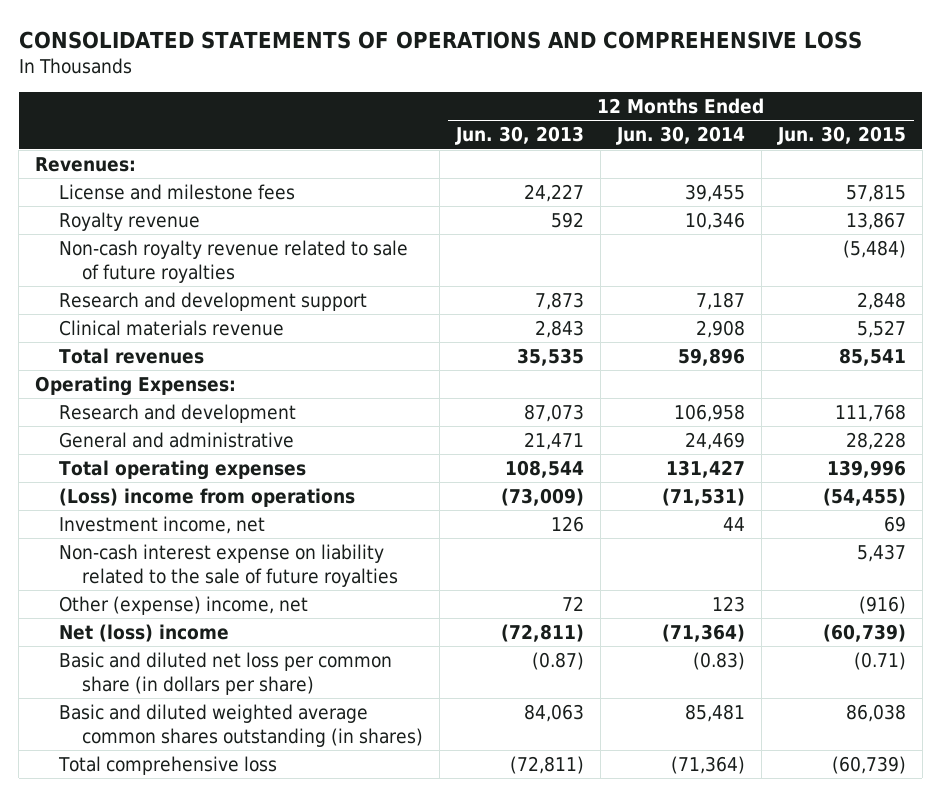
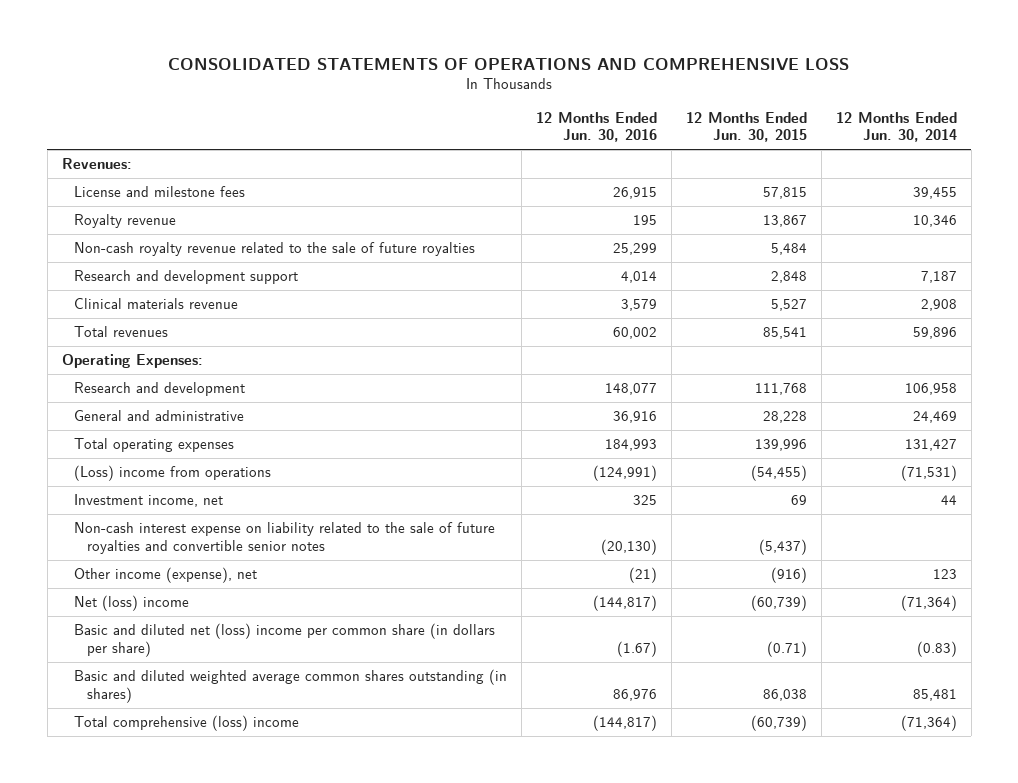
- | 12 Months Ended Jun. 30, 2013 | 12 Months Ended Jun. 30, 2014 | 12 Months Ended Jun. 30, 2015
+ | 12 Months Ended Jun. 30, 2016 | 12 Months Ended Jun. 30, 2015 | 12 Months Ended Jun. 30, 2014
- Non-cash royalty revenue related to sale of future royalties | | | (5,484)
+ Non-cash royalty revenue related to the sale of future royalties | 25,299 | 5,484 |
- Non-cash interest expense on liability related to the sale of future royalties | | | 5,437
- Other (expense) income, net | 72 | 123 | (916)
+ Non-cash interest expense on liability related to the sale of future royalties and convertible senior notes | (20,130) | (5,437) |
+ Other income (expense), net | (21) | (916) | 123
- Basic and diluted net loss per common share (in dollars per share) | (0.87) | (0.83) | (0.71)
+ Basic and diluted net (loss) income per common share (in dollars per share) | (1.67) | (0.71) | (0.83)
- Total comprehensive loss | (72,811) | (71,364) | (60,739)
+ Total comprehensive (loss) income | (144,817) | (60,739) | (71,364)

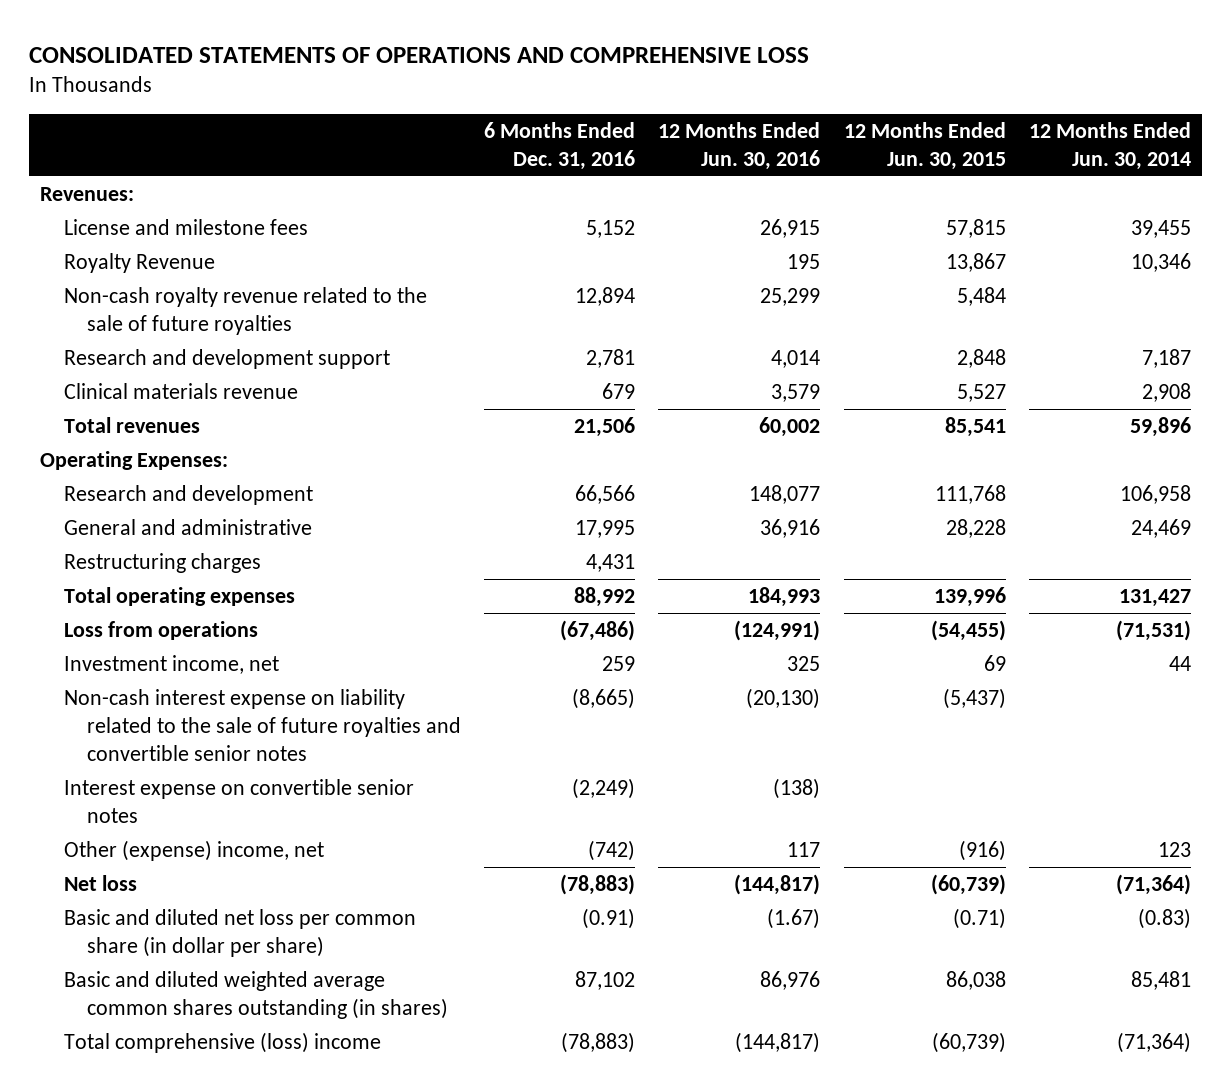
- | 12 Months Ended Jun. 30, 2016 | 12 Months Ended Jun. 30, 2015 | 12 Months Ended Jun. 30, 2014
+ | 6 Months Ended Dec. 31, 2016 | 12 Months Ended Jun. 30, 2016 | 12 Months Ended Jun. 30, 2015 | 12 Months Ended Jun. 30, 2014
- Royalty revenue | 195 | 13,867 | 10,346
+ Royalty Revenue | | 195 | 13,867 | 10,346
+ Restructuring charges | 4,431 | | |
- (Loss) income from operations | (124,991) | (54,455) | (71,531)
+ Loss from operations | (67,486) | (124,991) | (54,455) | (71,531)
- Other income (expense), net | (21) | (916) | 123
- Net (loss) income | (144,817) | (60,739) | (71,364)
- Basic and diluted net (loss) income per common share (in dollars per share) | (1.67) | (0.71) | (0.83)
+ Interest expense on convertible senior notes | (2,249) | (138) | |
+ Other (expense) income, net | (742) | 117 | (916) | 123
+ Net loss | (78,883) | (144,817) | (60,739) | (71,364)
+ Basic and diluted net loss per common share (in dollar per share) | (0.91) | (1.67) | (0.71) | (0.83)

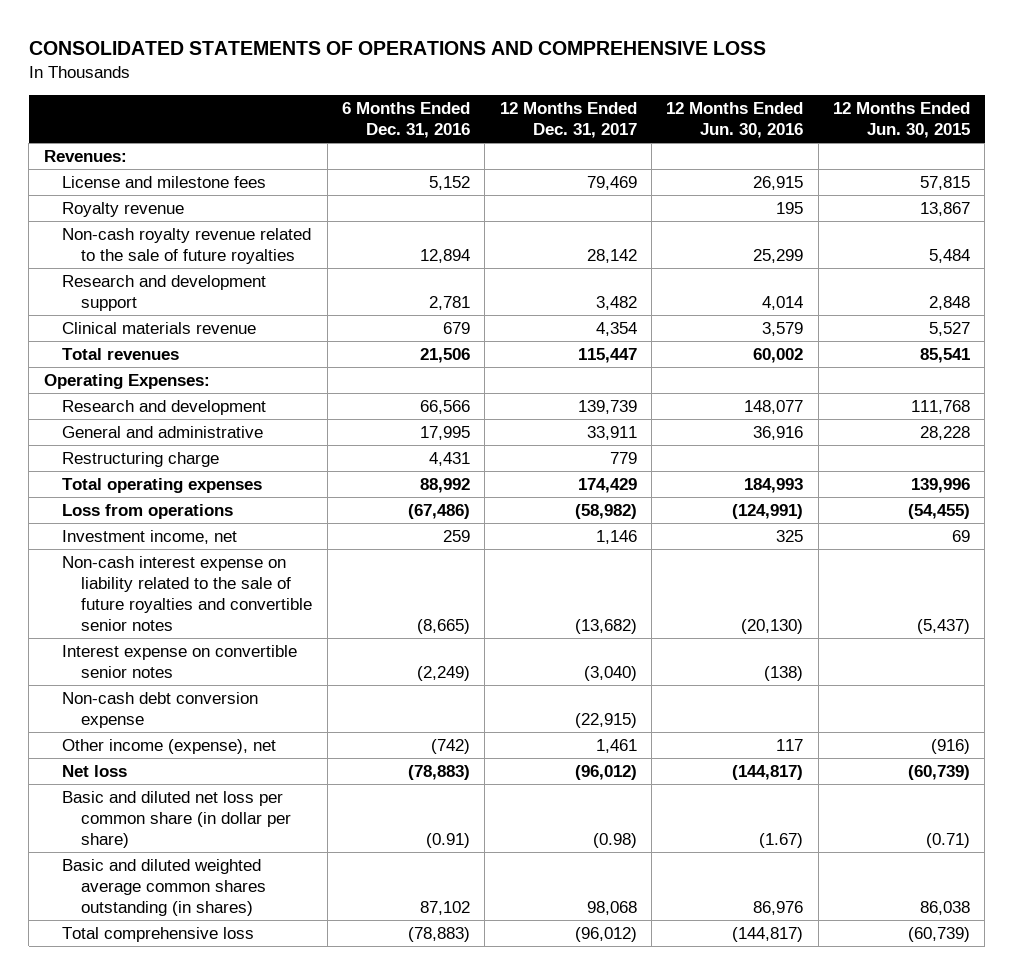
- | 6 Months Ended Dec. 31, 2016 | 12 Months Ended Jun. 30, 2016 | 12 Months Ended Jun. 30, 2015 | 12 Months Ended Jun. 30, 2014
+ | 6 Months Ended Dec. 31, 2016 | 12 Months Ended Dec. 31, 2017 | 12 Months Ended Jun. 30, 2016 | 12 Months Ended Jun. 30, 2015
- Royalty Revenue | | 195 | 13,867 | 10,346
+ Royalty revenue | | | 195 | 13,867
- Restructuring charges | 4,431 | | |
+ Restructuring charge | 4,431 | 779 | |
- Other (expense) income, net | (742) | 117 | (916) | 123
+ Non-cash debt conversion expense | | (22,915) | |
+ Other income (expense), net | (742) | 1,461 | 117 | (916)
- Total comprehensive (loss) income | (78,883) | (144,817) | (60,739) | (71,364)
+ Total comprehensive loss | (78,883) | (96,012) | (144,817) | (60,739)

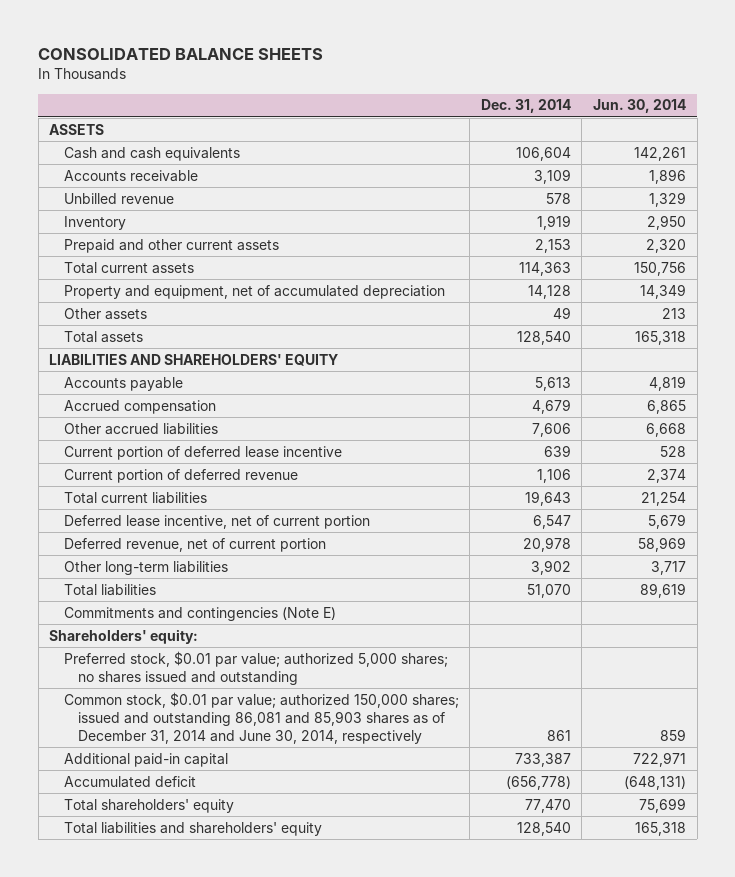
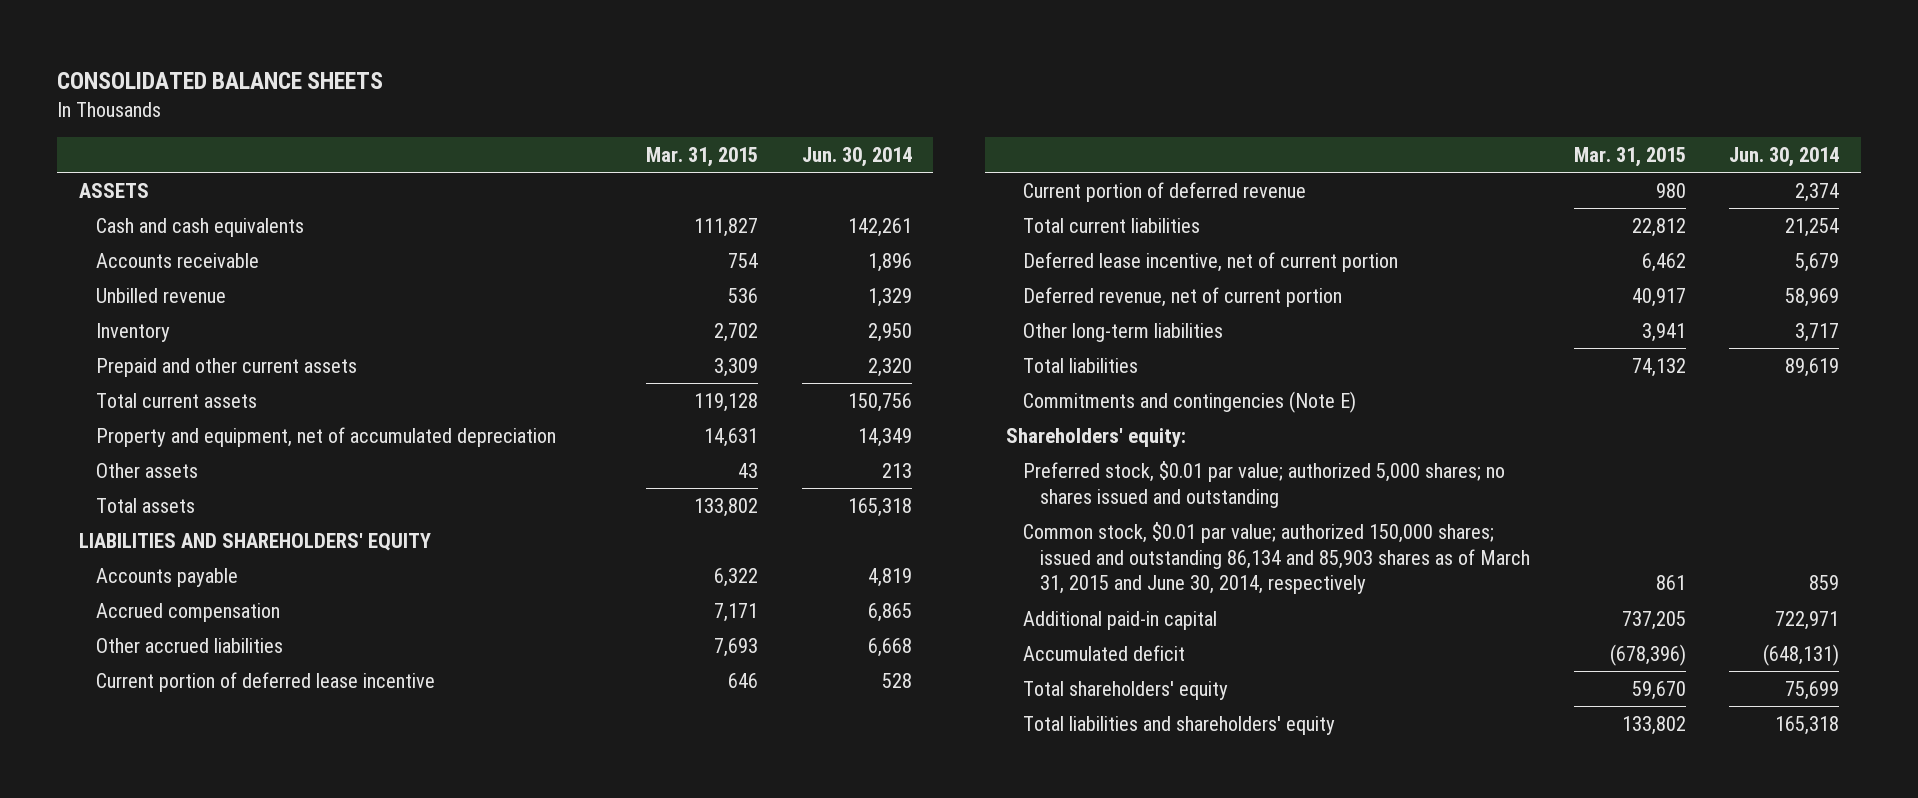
- | Dec. 31, 2014 | Jun. 30, 2014
+ | Mar. 31, 2015 | Jun. 30, 2014
- Common stock, $0.01 par value; authorized 150,000 shares; issued and outstanding 86,081 and 85,903 shares as of December 31, 2014 and June 30, 2014, respectively | 861 | 859
+ Common stock, $0.01 par value; authorized 150,000 shares; issued and outstanding 86,134 and 85,903 shares as of March 31, 2015 and June 30, 2014, respectively | 861 | 859

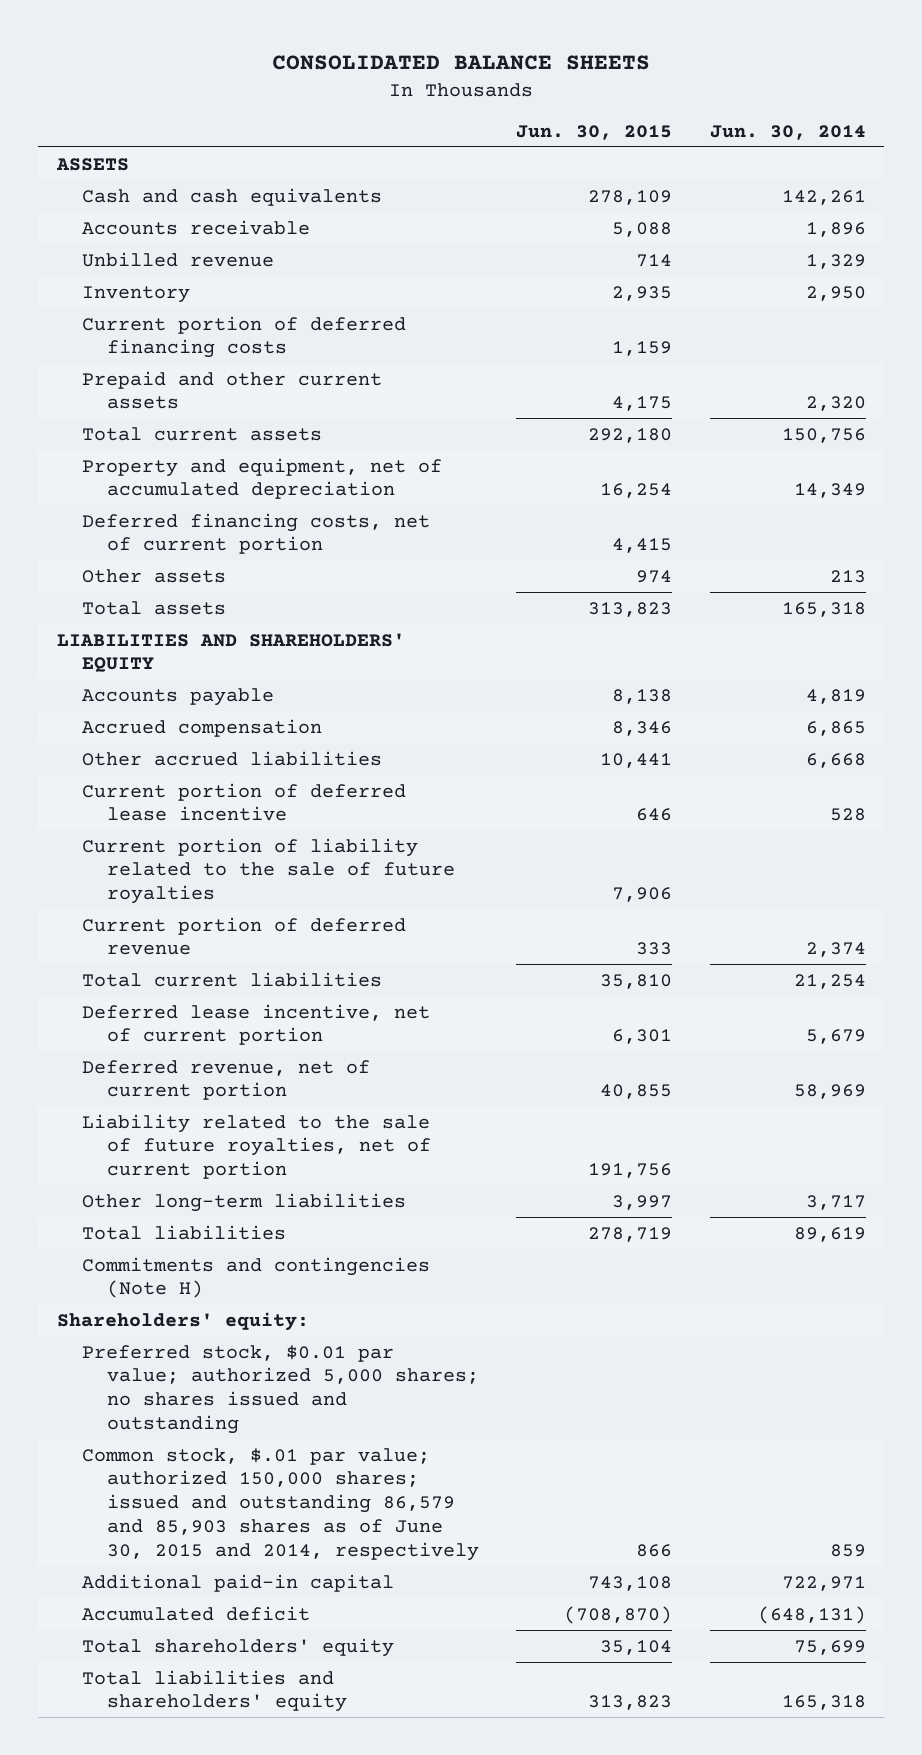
- | Mar. 31, 2015 | Jun. 30, 2014
+ | Jun. 30, 2015 | Jun. 30, 2014
+ Current portion of deferred financing costs | 1,159 |
+ Deferred financing costs, net of current portion | 4,415 |
+ Current portion of liability related to the sale of future royalties | 7,906 |
+ Liability related to the sale of future royalties, net of current portion | 191,756 |
- Commitments and contingencies (Note E)
+ Commitments and contingencies (Note H)
- Common stock, $0.01 par value; authorized 150,000 shares; issued and outstanding 86,134 and 85,903 shares as of March 31, 2015 and June 30, 2014, respectively | 861 | 859
+ Common stock, $.01 par value; authorized 150,000 shares; issued and outstanding 86,579 and 85,903 shares as of June 30, 2015 and 2014, respectively | 866 | 859

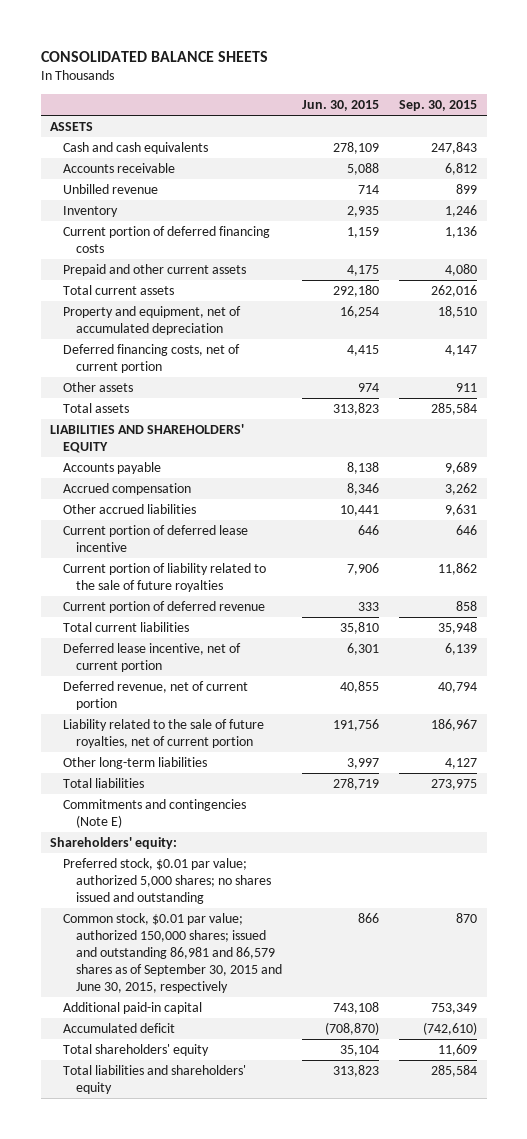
- | Jun. 30, 2015 | Jun. 30, 2014
+ | Jun. 30, 2015 | Sep. 30, 2015
- Commitments and contingencies (Note H)
+ Commitments and contingencies (Note E)
- Common stock, $.01 par value; authorized 150,000 shares; issued and outstanding 86,579 and 85,903 shares as of June 30, 2015 and 2014, respectively | 866 | 859
+ Common stock, $0.01 par value; authorized 150,000 shares; issued and outstanding 86,981 and 86,579 shares as of September 30, 2015 and June 30, 2015, respectively | 866 | 870

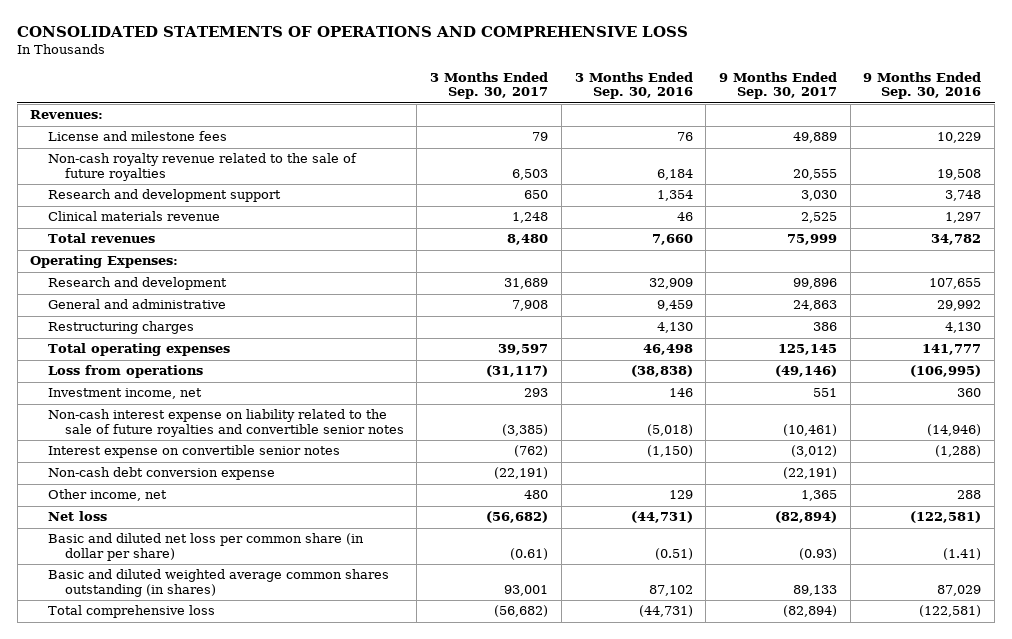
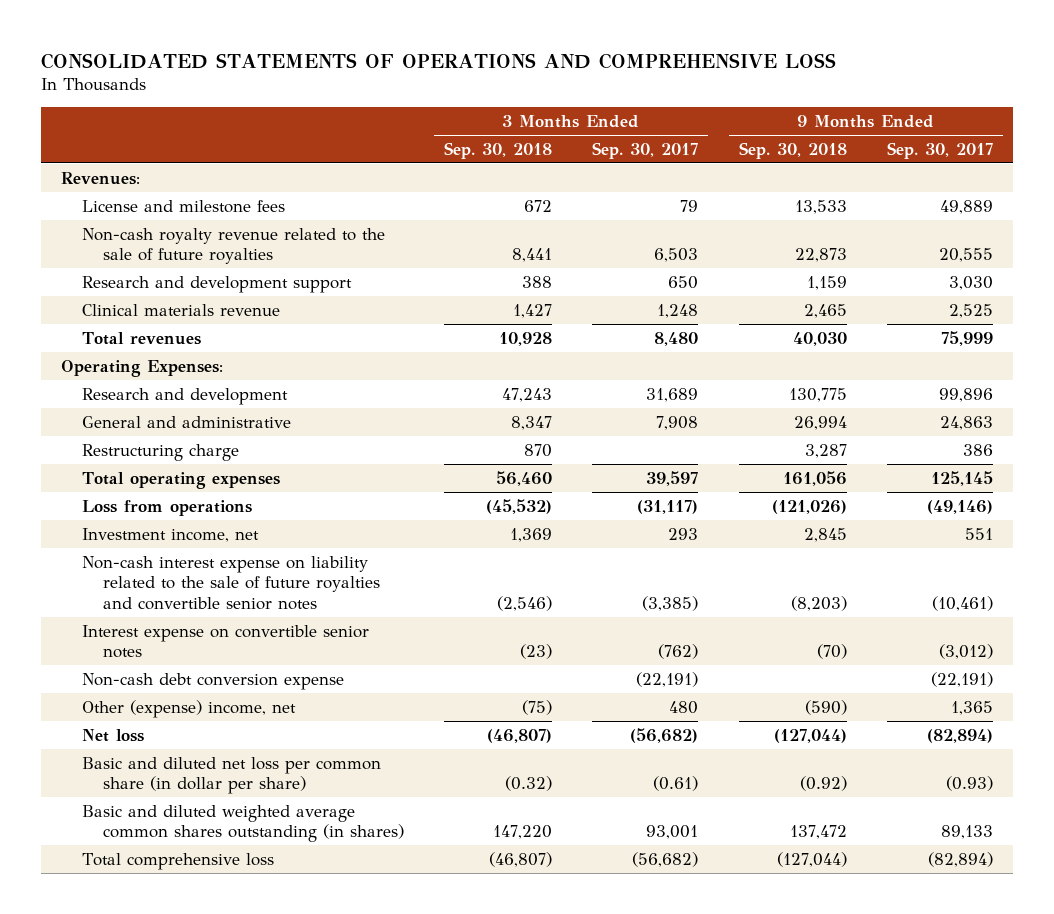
- | 3 Months Ended Sep. 30, 2017 | 3 Months Ended Sep. 30, 2016 | 9 Months Ended Sep. 30, 2017 | 9 Months Ended Sep. 30, 2016
+ | 3 Months Ended Sep. 30, 2018 | 3 Months Ended Sep. 30, 2017 | 9 Months Ended Sep. 30, 2018 | 9 Months Ended Sep. 30, 2017
- Restructuring charges | | 4,130 | 386 | 4,130
+ Restructuring charge | 870 | | 3,287 | 386
- Other income, net | 480 | 129 | 1,365 | 288
+ Other (expense) income, net | (75) | 480 | (590) | 1,365

